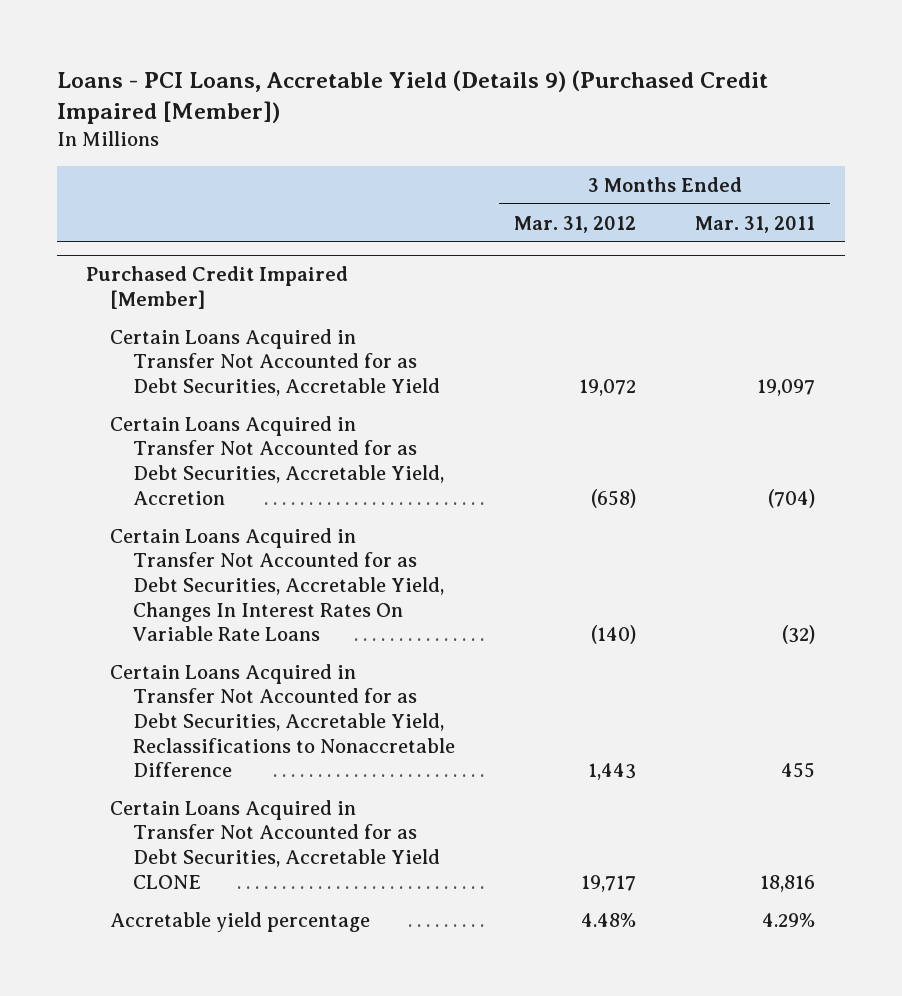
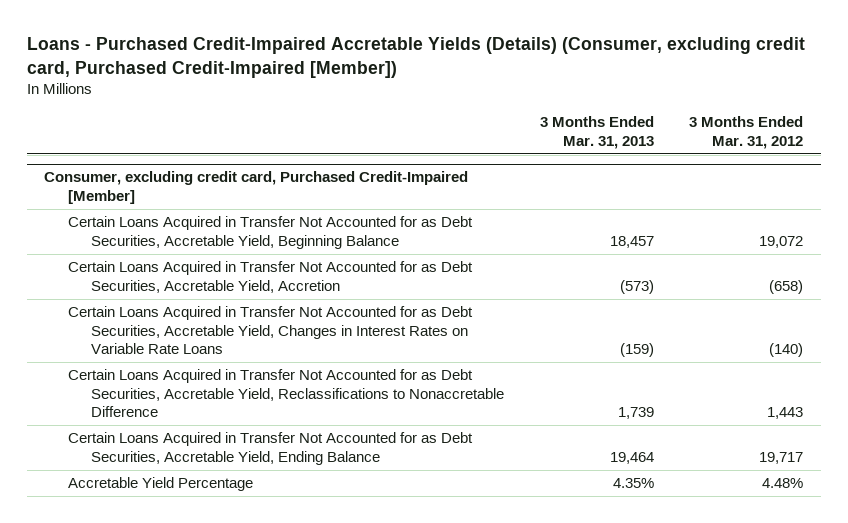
- Loans - PCI Loans, Accretable Yield (Details 9) (Purchased Credit Impaired [Member])
+ Loans - Purchased Credit-Impaired Accretable Yields (Details) (Consumer, excluding credit card, Purchased Credit-Impaired [Member])
- | 3 Months Ended Mar. 31, 2012 | 3 Months Ended Mar. 31, 2011
+ | 3 Months Ended Mar. 31, 2013 | 3 Months Ended Mar. 31, 2012
- Purchased Credit Impaired [Member]
- Certain Loans Acquired in Transfer Not Accounted for as Debt Securities, Accretable Yield | 19,072 | 19,097
+ Consumer, excluding credit card, Purchased Credit-Impaired [Member]
+ Certain Loans Acquired in Transfer Not Accounted for as Debt Securities, Accretable Yield, Beginning Balance | 18,457 | 19,072
- Certain Loans Acquired in Transfer Not Accounted for as Debt Securities, Accretable Yield, Changes In Interest Rates On Variable Rate Loans | (140) | (32)
+ Certain Loans Acquired in Transfer Not Accounted for as Debt Securities, Accretable Yield, Changes in Interest Rates on Variable Rate Loans | (159) | (140)
- Certain Loans Acquired in Transfer Not Accounted for as Debt Securities, Accretable Yield CLONE | 19,717 | 18,816
- Accretable yield percentage | 4.48% | 4.29%
+ Certain Loans Acquired in Transfer Not Accounted for as Debt Securities, Accretable Yield, Ending Balance | 19,464 | 19,717
+ Accretable Yield Percentage | 4.35% | 4.48%

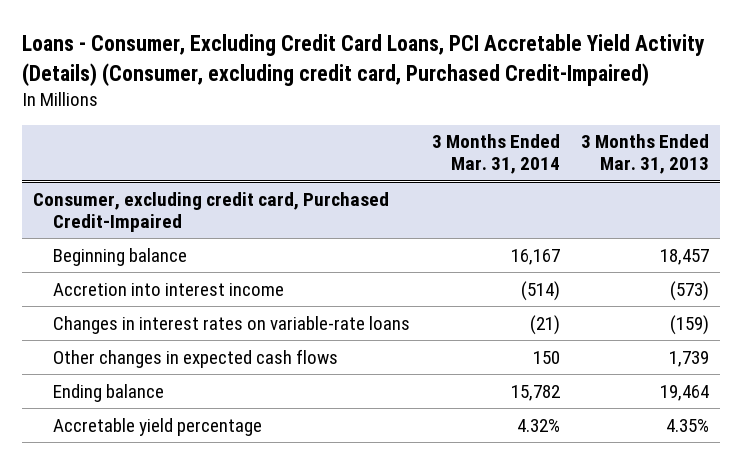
- Loans - Purchased Credit-Impaired Accretable Yields (Details) (Consumer, excluding credit card, Purchased Credit-Impaired [Member])
+ Loans - Consumer, Excluding Credit Card Loans, PCI Accretable Yield Activity (Details) (Consumer, excluding credit card, Purchased Credit-Impaired)
- | 3 Months Ended Mar. 31, 2013 | 3 Months Ended Mar. 31, 2012
+ | 3 Months Ended Mar. 31, 2014 | 3 Months Ended Mar. 31, 2013
- Consumer, excluding credit card, Purchased Credit-Impaired [Member]
- Certain Loans Acquired in Transfer Not Accounted for as Debt Securities, Accretable Yield, Beginning Balance | 18,457 | 19,072
- Certain Loans Acquired in Transfer Not Accounted for as Debt Securities, Accretable Yield, Accretion | (573) | (658)
- Certain Loans Acquired in Transfer Not Accounted for as Debt Securities, Accretable Yield, Changes in Interest Rates on Variable Rate Loans | (159) | (140)
- Certain Loans Acquired in Transfer Not Accounted for as Debt Securities, Accretable Yield, Reclassifications to Nonaccretable Difference | 1,739 | 1,443
- Certain Loans Acquired in Transfer Not Accounted for as Debt Securities, Accretable Yield, Ending Balance | 19,464 | 19,717
- Accretable Yield Percentage | 4.35% | 4.48%
+ Consumer, excluding credit card, Purchased Credit-Impaired
+ Beginning balance | 16,167 | 18,457
+ Accretion into interest income | (514) | (573)
+ Changes in interest rates on variable-rate loans | (21) | (159)
+ Other changes in expected cash flows | 150 | 1,739
+ Ending balance | 15,782 | 19,464
+ Accretable yield percentage | 4.32% | 4.35%

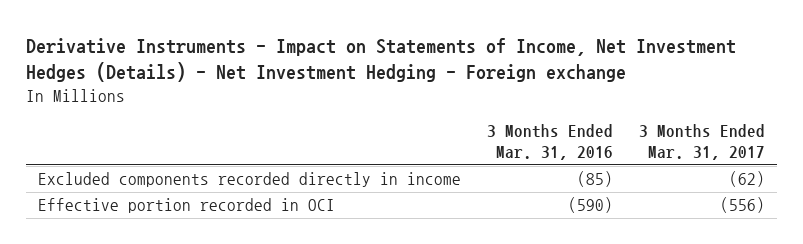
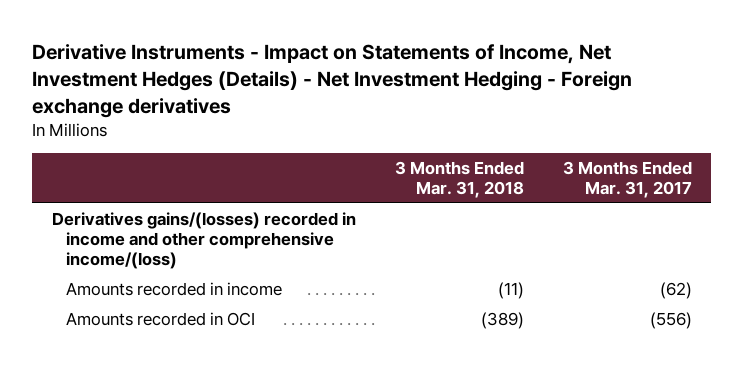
- Derivative Instruments - Impact on Statements of Income, Net Investment Hedges (Details) - Net Investment Hedging - Foreign exchange
+ Derivative Instruments - Impact on Statements of Income, Net Investment Hedges (Details) - Net Investment Hedging - Foreign exchange derivatives
- | 3 Months Ended Mar. 31, 2016 | 3 Months Ended Mar. 31, 2017
+ | 3 Months Ended Mar. 31, 2018 | 3 Months Ended Mar. 31, 2017
- Excluded components recorded directly in income | (85) | (62)
- Effective portion recorded in OCI | (590) | (556)
+ Derivatives gains/(losses) recorded in income and other comprehensive income/(loss)
+ Amounts recorded in income | (11) | (62)
+ Amounts recorded in OCI | (389) | (556)

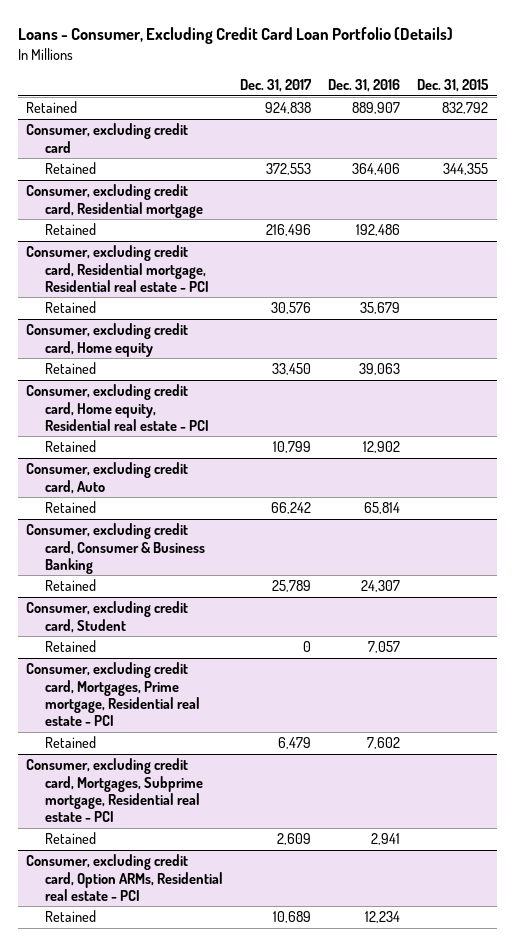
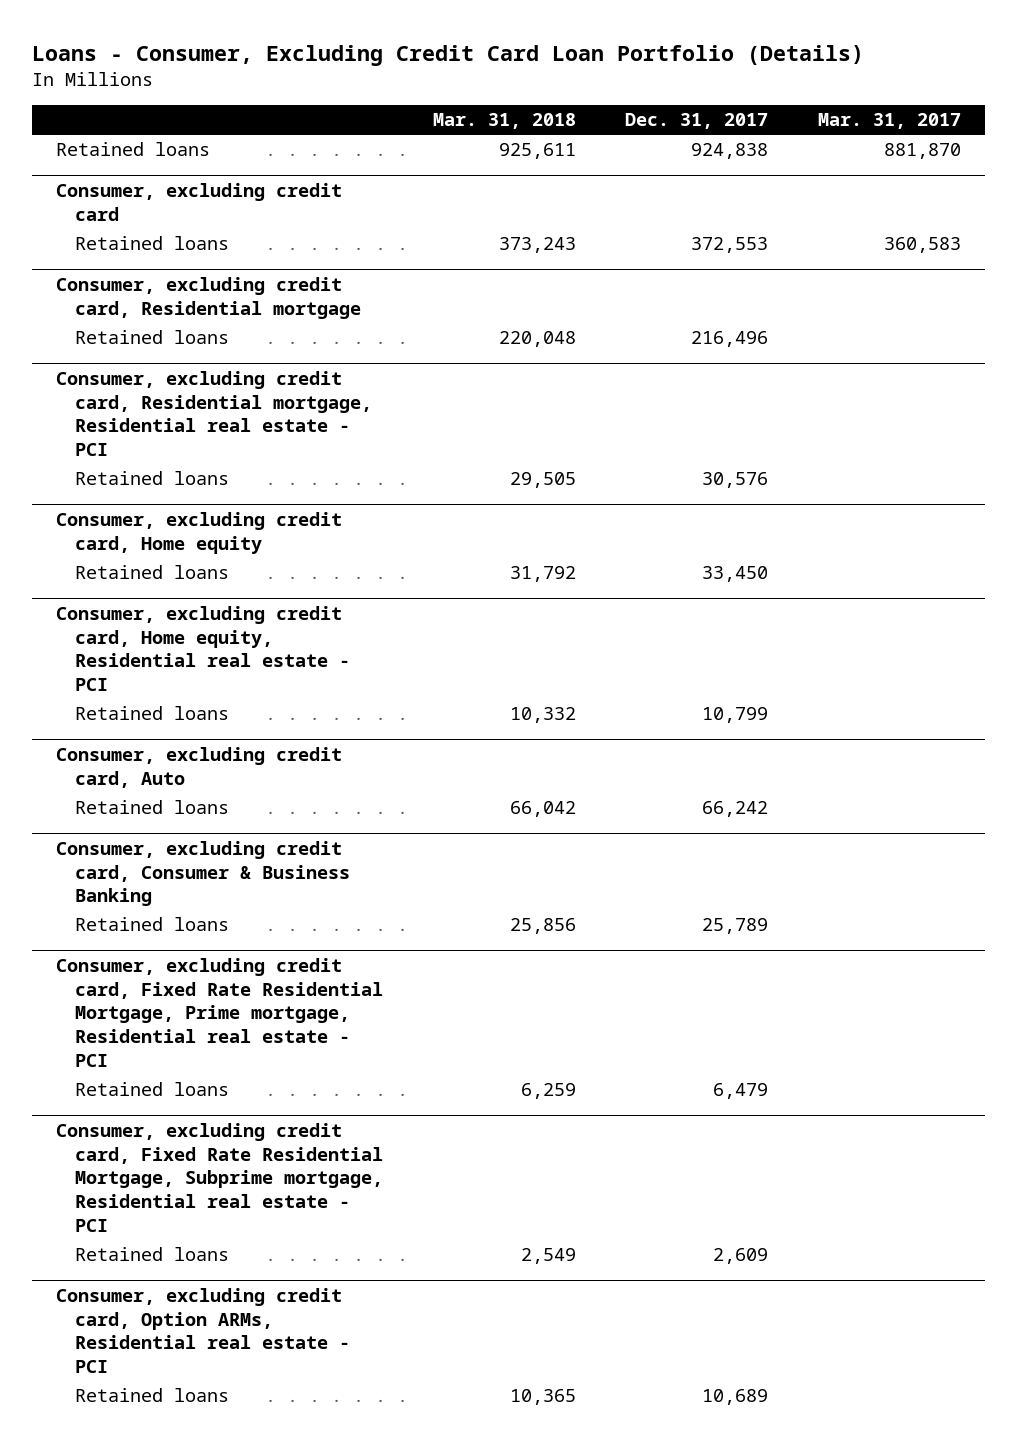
- | Dec. 31, 2017 | Dec. 31, 2016 | Dec. 31, 2015
+ | Mar. 31, 2018 | Dec. 31, 2017 | Mar. 31, 2017
- Retained | 924,838 | 889,907 | 832,792
+ Retained loans | 925,611 | 924,838 | 881,870
@ Consumer, excluding credit card
- Retained | 372,553 | 364,406 | 344,355
+ Retained loans | 373,243 | 372,553 | 360,583
@ Consumer, excluding credit card, Residential mortgage
- Retained | 216,496 | 192,486 |
+ Retained loans | 220,048 | 216,496 |
@ Consumer, excluding credit card, Residential mortgage, Residential real estate - PCI
- Retained | 30,576 | 35,679 |
+ Retained loans | 29,505 | 30,576 |
@ Consumer, excluding credit card, Home equity
- Retained | 33,450 | 39,063 |
+ Retained loans | 31,792 | 33,450 |
@ Consumer, excluding credit card, Home equity, Residential real estate - PCI
- Retained | 10,799 | 12,902 |
+ Retained loans | 10,332 | 10,799 |
@ Consumer, excluding credit card, Auto
- Retained | 66,242 | 65,814 |
+ Retained loans | 66,042 | 66,242 |
@ Consumer, excluding credit card, Consumer & Business Banking
- Retained | 25,789 | 24,307 |
- Consumer, excluding credit card, Student
- Retained | 0 | 7,057 |
- Consumer, excluding credit card, Mortgages, Prime mortgage, Residential real estate - PCI
- Retained | 6,479 | 7,602 |
- Consumer, excluding credit card, Mortgages, Subprime mortgage, Residential real estate - PCI
- Retained | 2,609 | 2,941 |
@ Consumer, excluding credit card, Consumer & Business Banking
+ Retained loans | 25,856 | 25,789 |
+ Consumer, excluding credit card, Fixed Rate Residential Mortgage, Prime mortgage, Residential real estate - PCI
+ Retained loans | 6,259 | 6,479 |
+ Consumer, excluding credit card, Fixed Rate Residential Mortgage, Subprime mortgage, Residential real estate - PCI
+ Retained loans | 2,549 | 2,609 |
@ Consumer, excluding credit card, Option ARMs, Residential real estate - PCI
- Retained | 10,689 | 12,234 |
+ Retained loans | 10,365 | 10,689 |

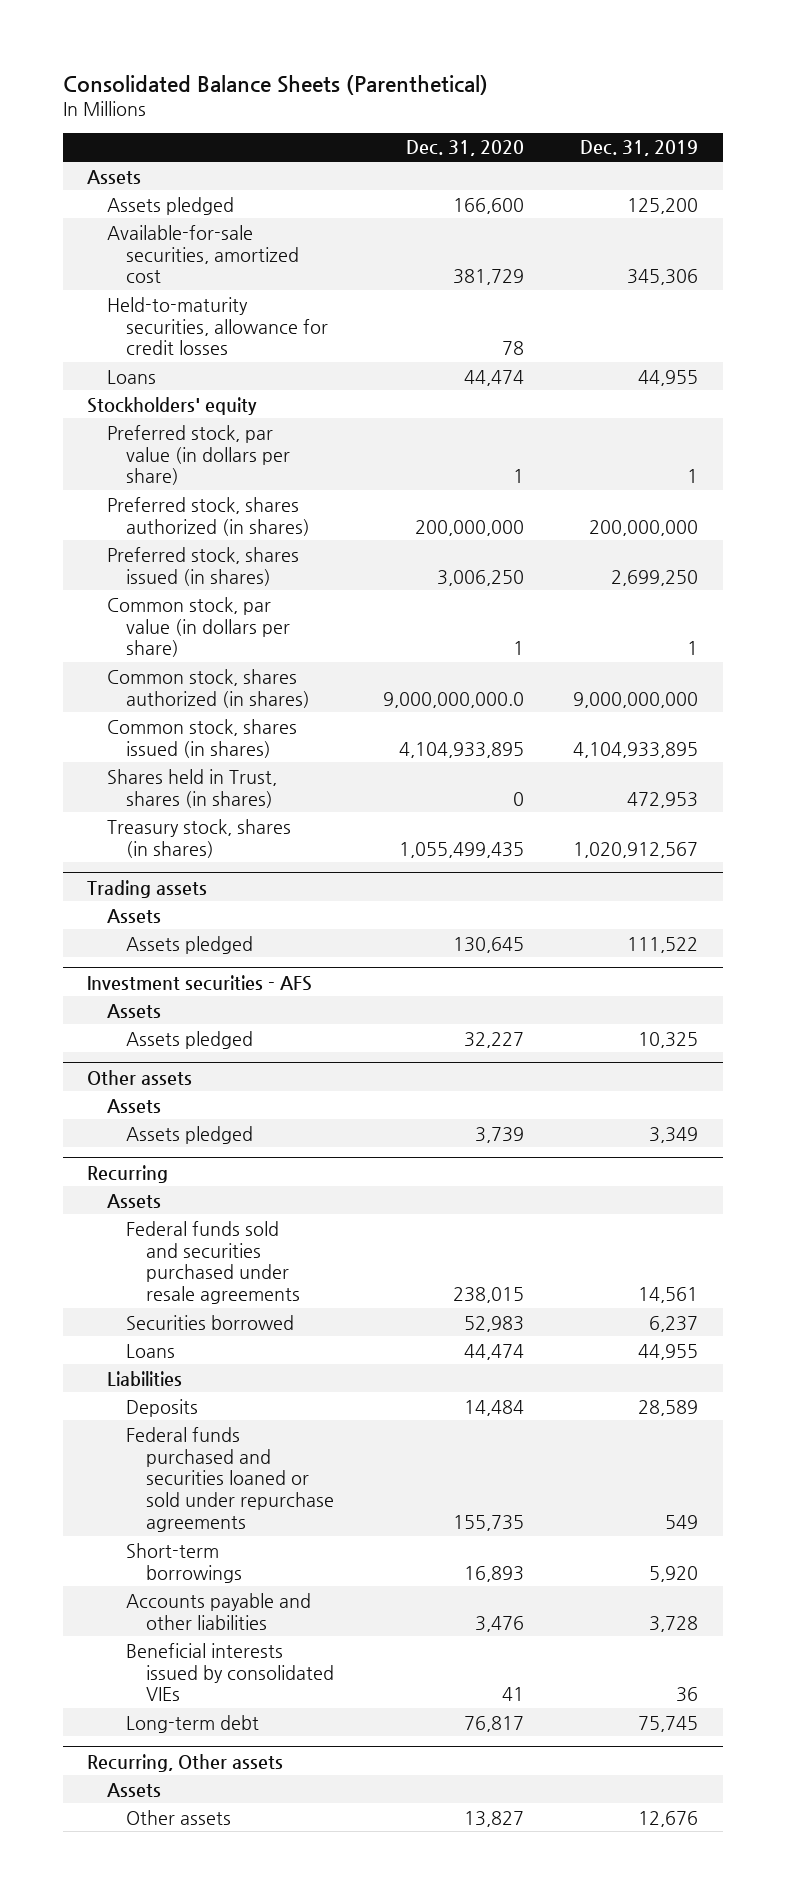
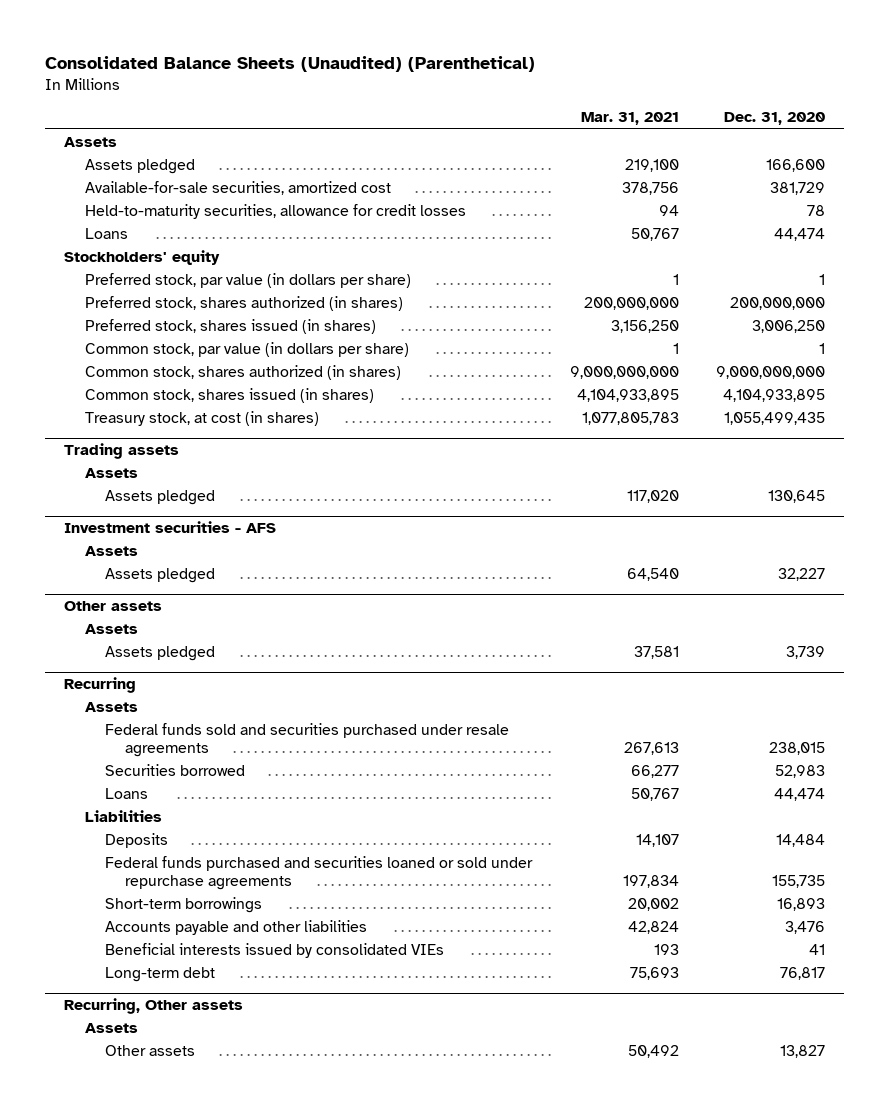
- Consolidated Balance Sheets (Parenthetical)
+ Consolidated Balance Sheets (Unaudited) (Parenthetical)
- | Dec. 31, 2020 | Dec. 31, 2019
+ | Mar. 31, 2021 | Dec. 31, 2020
- Common stock, shares authorized (in shares) | 9,000,000,000.0 | 9,000,000,000
+ Common stock, shares authorized (in shares) | 9,000,000,000 | 9,000,000,000
- Shares held in Trust, shares (in shares) | 0 | 472,953
- Treasury stock, shares (in shares) | 1,055,499,435 | 1,020,912,567
+ Treasury stock, at cost (in shares) | 1,077,805,783 | 1,055,499,435

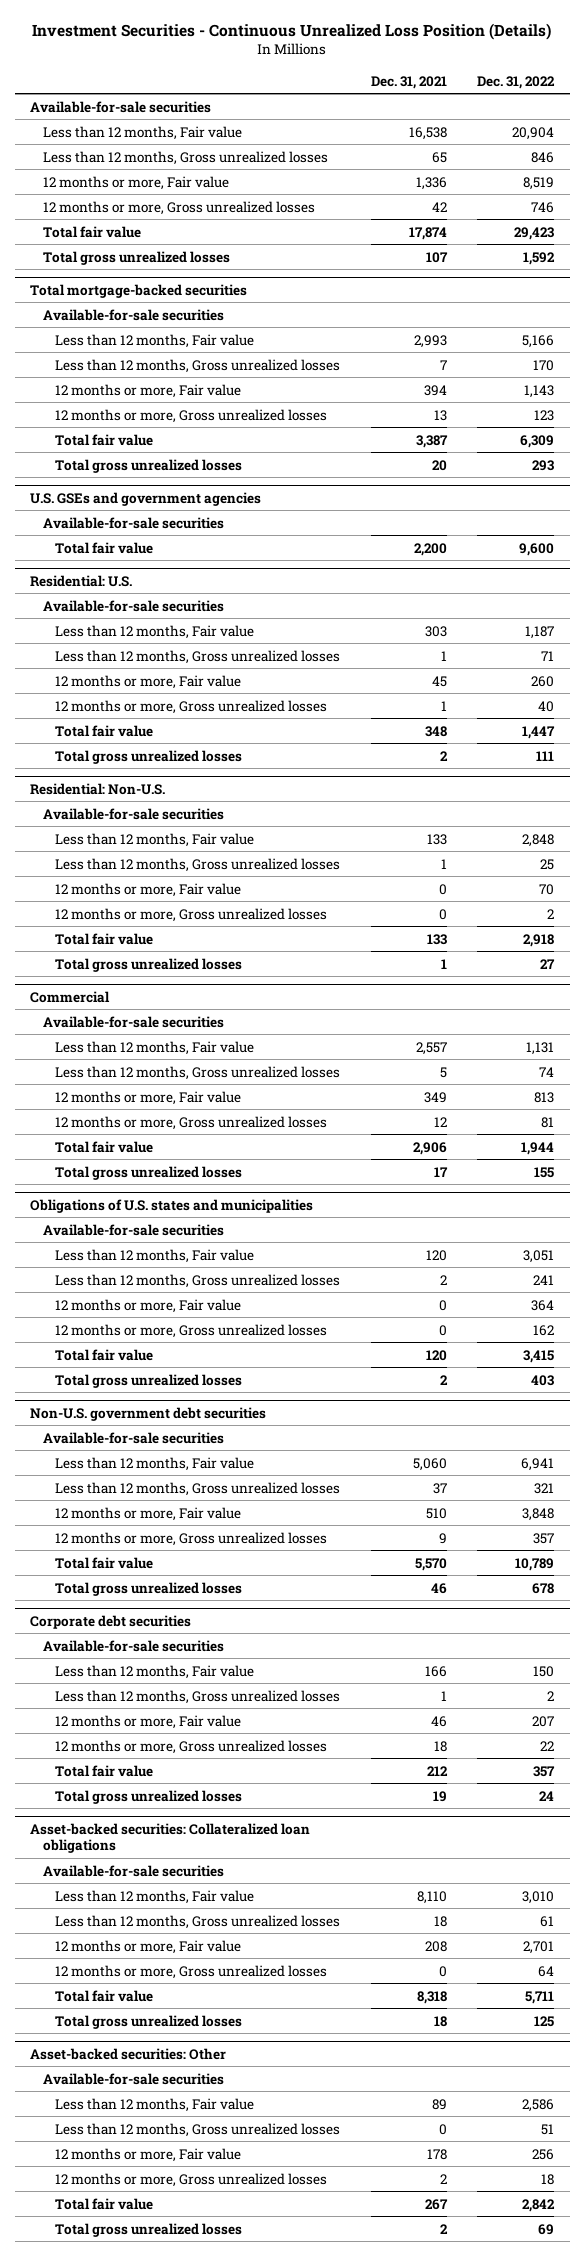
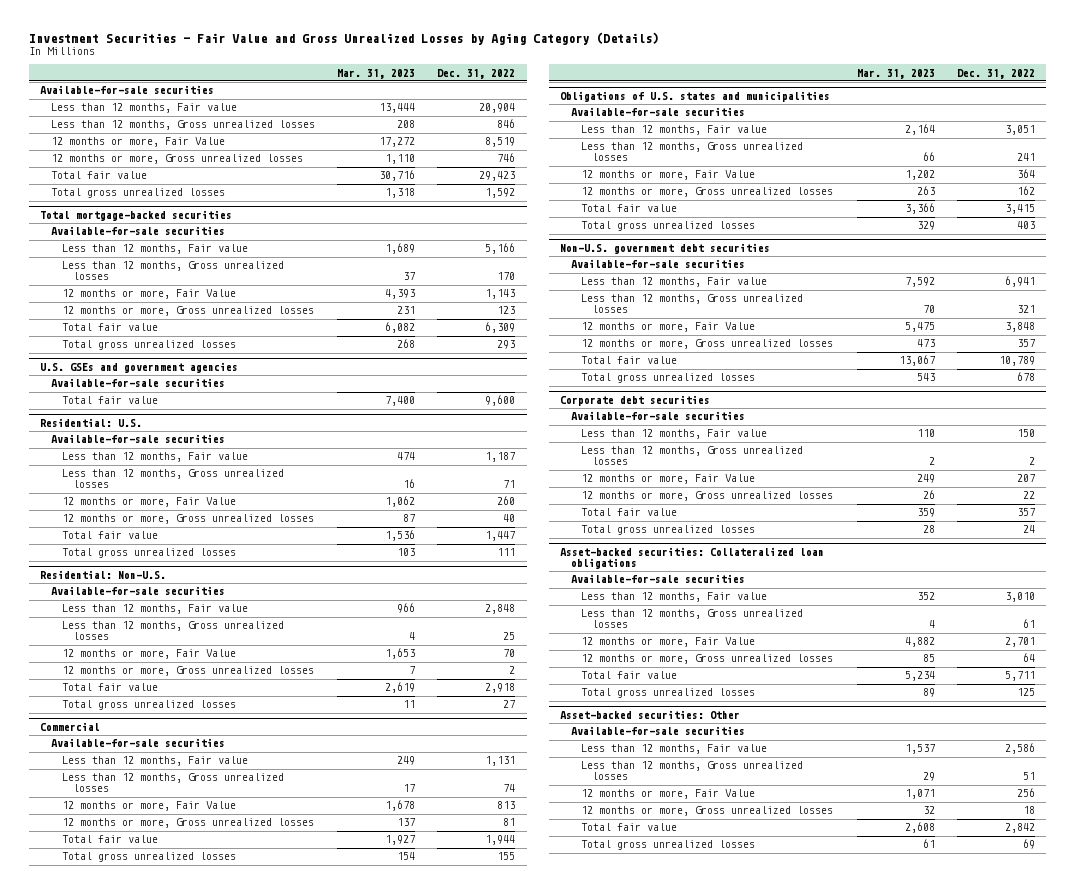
- Investment Securities - Continuous Unrealized Loss Position (Details)
+ Investment Securities - Fair Value and Gross Unrealized Losses by Aging Category (Details)
- | Dec. 31, 2021 | Dec. 31, 2022
+ | Mar. 31, 2023 | Dec. 31, 2022
- 12 months or more, Fair value | 1,336 | 8,519
+ 12 months or more, Fair Value | 17,272 | 8,519
@ Total mortgage-backed securities
- 12 months or more, Fair value | 394 | 1,143
+ 12 months or more, Fair Value | 4,393 | 1,143
@ Residential: U.S.
- 12 months or more, Fair value | 45 | 260
+ 12 months or more, Fair Value | 1,062 | 260
@ Residential: Non-U.S.
- 12 months or more, Fair value | 0 | 70
+ 12 months or more, Fair Value | 1,653 | 70
@ Commercial
- 12 months or more, Fair value | 349 | 813
+ 12 months or more, Fair Value | 1,678 | 813
@ Obligations of U.S. states and municipalities
- 12 months or more, Fair value | 0 | 364
+ 12 months or more, Fair Value | 1,202 | 364
@ Non-U.S. government debt securities
- 12 months or more, Fair value | 510 | 3,848
+ 12 months or more, Fair Value | 5,475 | 3,848
@ Corporate debt securities
- 12 months or more, Fair value | 46 | 207
+ 12 months or more, Fair Value | 249 | 207
@ Asset-backed securities: Collateralized loan obligations
- 12 months or more, Fair value | 208 | 2,701
+ 12 months or more, Fair Value | 4,882 | 2,701
@ Asset-backed securities: Other
- 12 months or more, Fair value | 178 | 256
+ 12 months or more, Fair Value | 1,071 | 256

